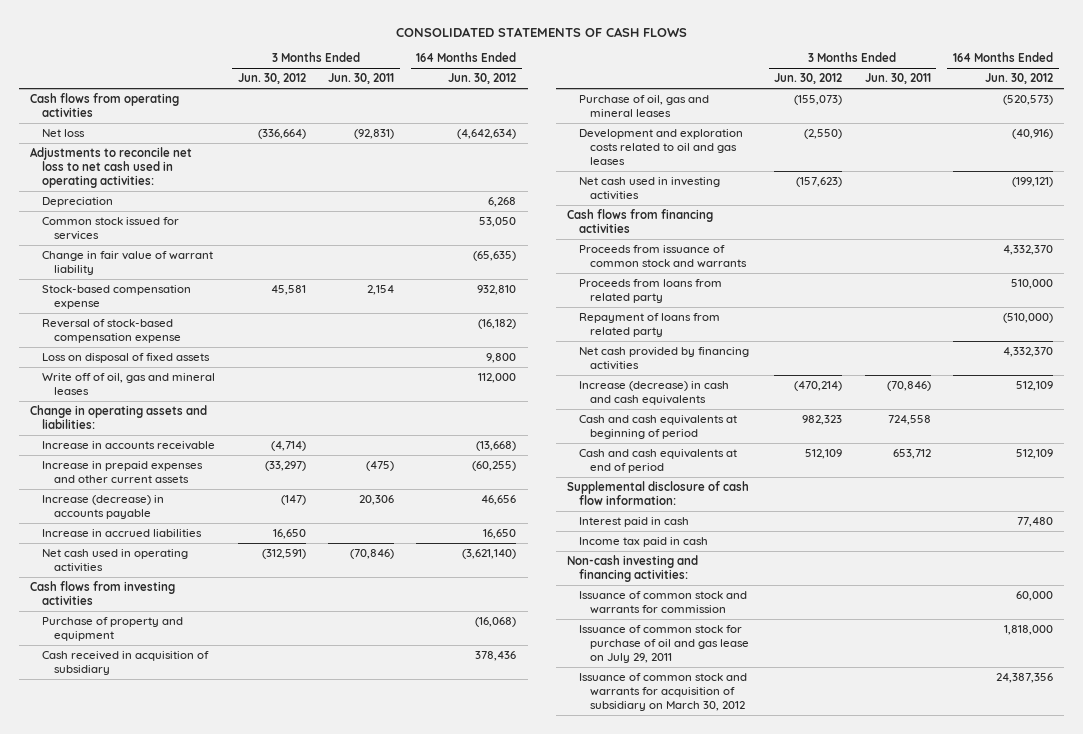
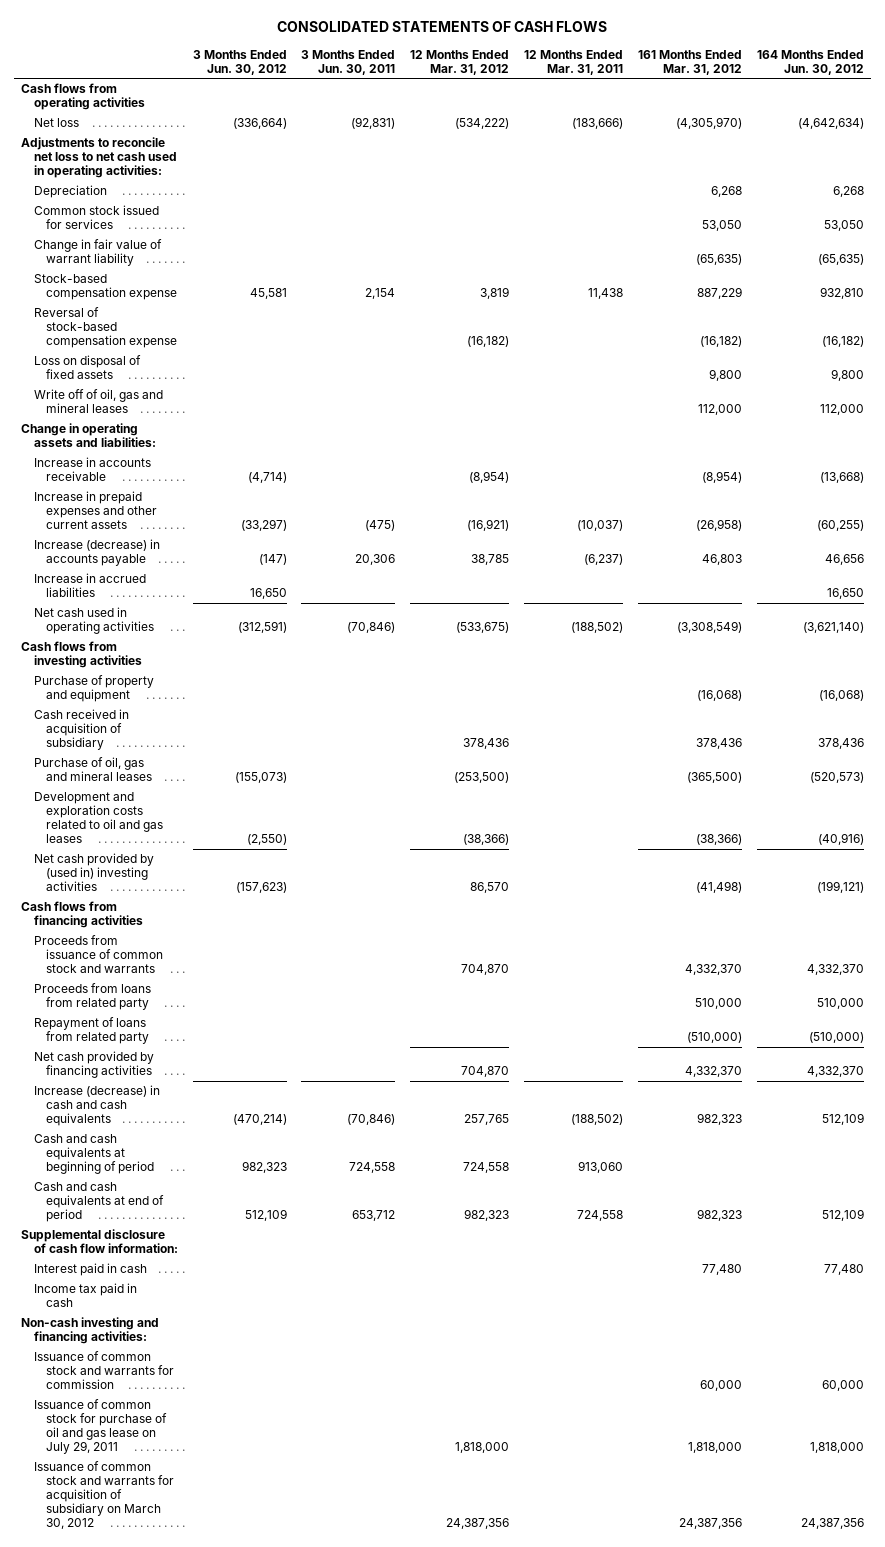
- | 3 Months Ended Jun. 30, 2012 | 3 Months Ended Jun. 30, 2011 | 164 Months Ended Jun. 30, 2012
+ | 3 Months Ended Jun. 30, 2012 | 3 Months Ended Jun. 30, 2011 | 12 Months Ended Mar. 31, 2012 | 12 Months Ended Mar. 31, 2011 | 161 Months Ended Mar. 31, 2012 | 164 Months Ended Jun. 30, 2012
- Net cash used in investing activities | (157,623) | | (199,121)
+ Net cash provided by (used in) investing activities | (157,623) | | 86,570 | | (41,498) | (199,121)

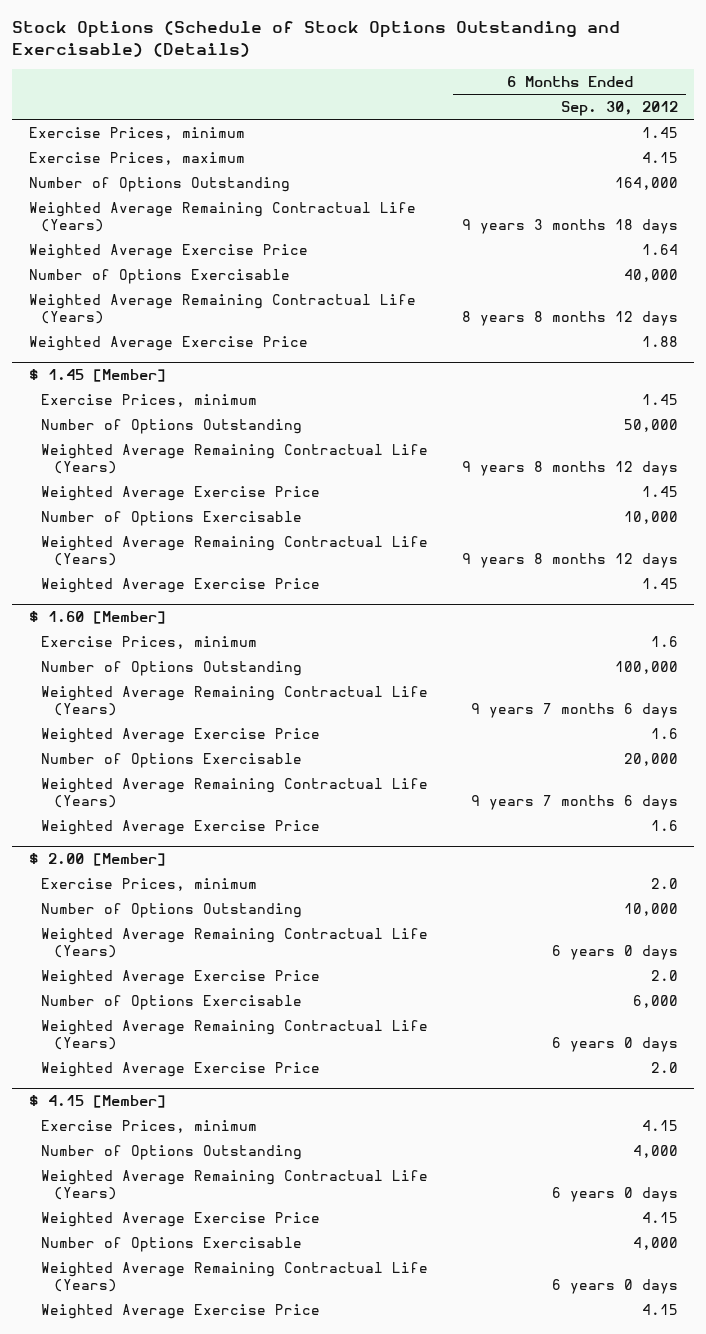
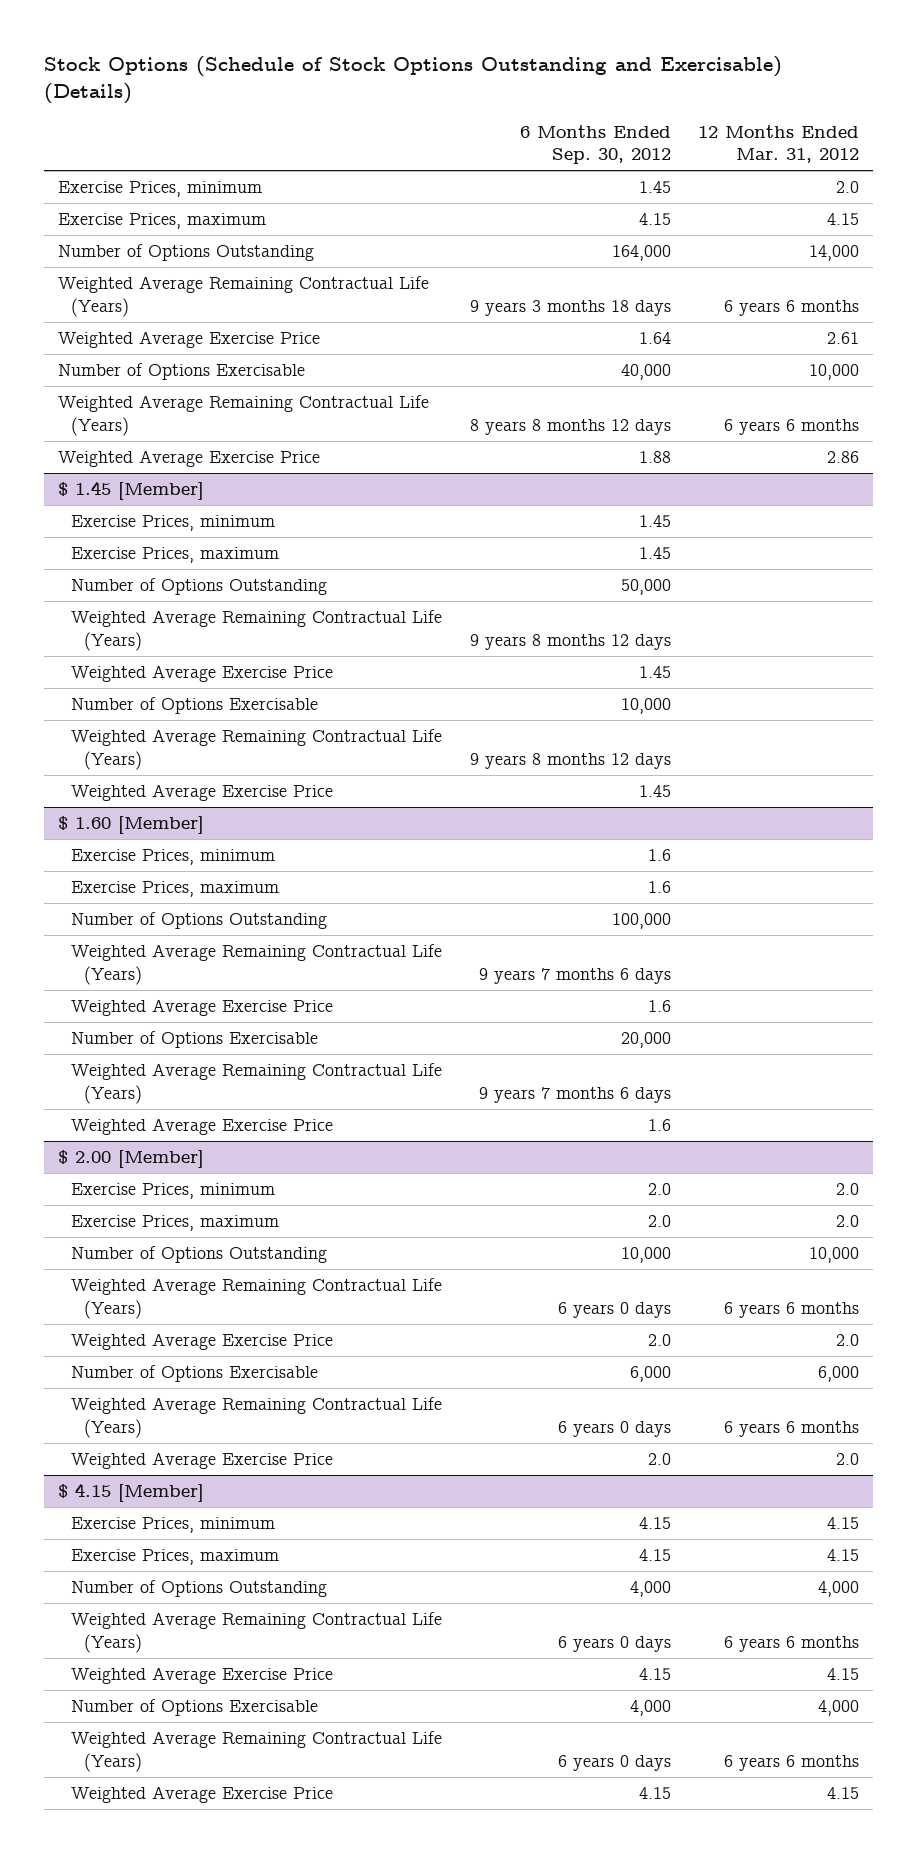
- | 6 Months Ended Sep. 30, 2012
+ | 6 Months Ended Sep. 30, 2012 | 12 Months Ended Mar. 31, 2012
@ $ 1.45 [Member]
+ Exercise Prices, maximum | 1.45 |
@ $ 1.60 [Member]
+ Exercise Prices, maximum | 1.6 |
@ $ 2.00 [Member]
+ Exercise Prices, maximum | 2.0 | 2.0
@ $ 4.15 [Member]
+ Exercise Prices, maximum | 4.15 | 4.15

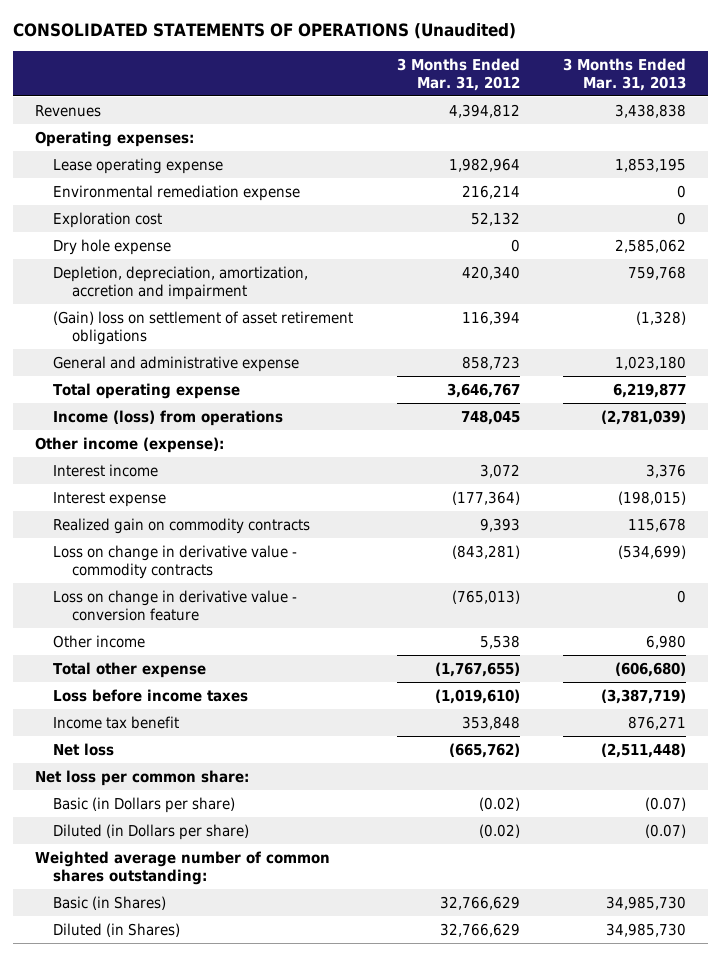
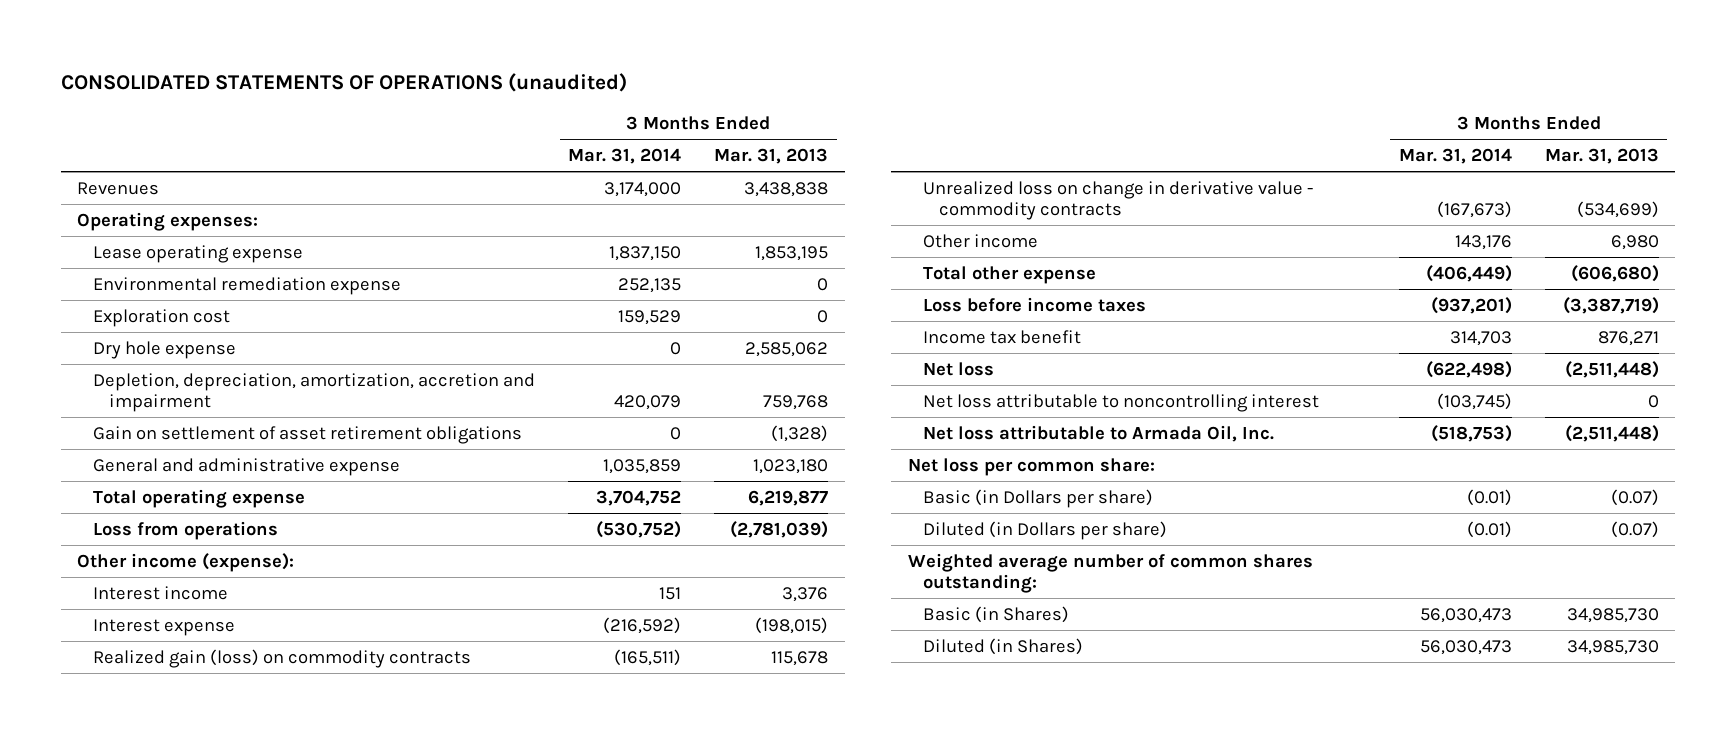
- CONSOLIDATED STATEMENTS OF OPERATIONS (Unaudited)
+ CONSOLIDATED STATEMENTS OF OPERATIONS (unaudited)
- | 3 Months Ended Mar. 31, 2012 | 3 Months Ended Mar. 31, 2013
+ | 3 Months Ended Mar. 31, 2014 | 3 Months Ended Mar. 31, 2013
- (Gain) loss on settlement of asset retirement obligations | 116,394 | (1,328)
+ Gain on settlement of asset retirement obligations | 0 | (1,328)
- Income (loss) from operations | 748,045 | (2,781,039)
+ Loss from operations | (530,752) | (2,781,039)
- Realized gain on commodity contracts | 9,393 | 115,678
- Loss on change in derivative value - commodity contracts | (843,281) | (534,699)
- Loss on change in derivative value - conversion feature | (765,013) | 0
+ Realized gain (loss) on commodity contracts | (165,511) | 115,678
+ Unrealized loss on change in derivative value - commodity contracts | (167,673) | (534,699)
+ Net loss attributable to noncontrolling interest | (103,745) | 0
+ Net loss attributable to Armada Oil, Inc. | (518,753) | (2,511,448)

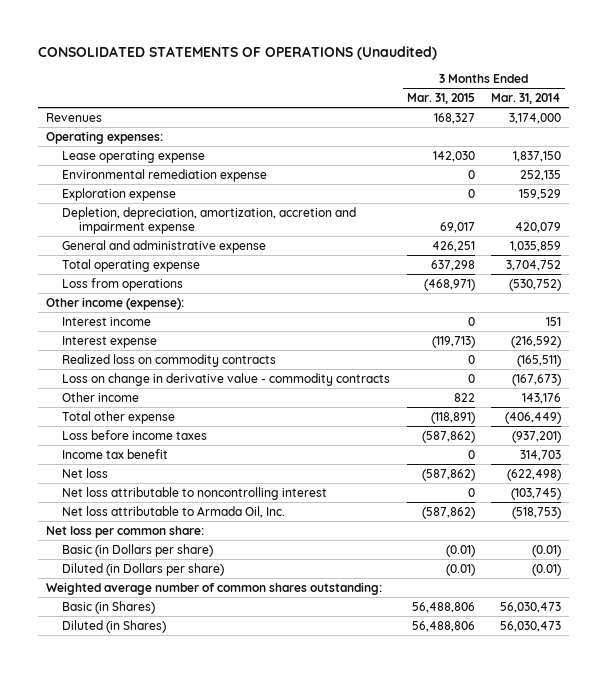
- CONSOLIDATED STATEMENTS OF OPERATIONS (unaudited)
+ CONSOLIDATED STATEMENTS OF OPERATIONS (Unaudited)
- | 3 Months Ended Mar. 31, 2014 | 3 Months Ended Mar. 31, 2013
+ | 3 Months Ended Mar. 31, 2015 | 3 Months Ended Mar. 31, 2014
- Exploration cost | 159,529 | 0
- Dry hole expense | 0 | 2,585,062
- Depletion, depreciation, amortization, accretion and impairment | 420,079 | 759,768
- Gain on settlement of asset retirement obligations | 0 | (1,328)
+ Exploration expense | 0 | 159,529
+ Depletion, depreciation, amortization, accretion and impairment expense | 69,017 | 420,079
- Realized gain (loss) on commodity contracts | (165,511) | 115,678
- Unrealized loss on change in derivative value - commodity contracts | (167,673) | (534,699)
+ Realized loss on commodity contracts | 0 | (165,511)
+ Loss on change in derivative value - commodity contracts | 0 | (167,673)

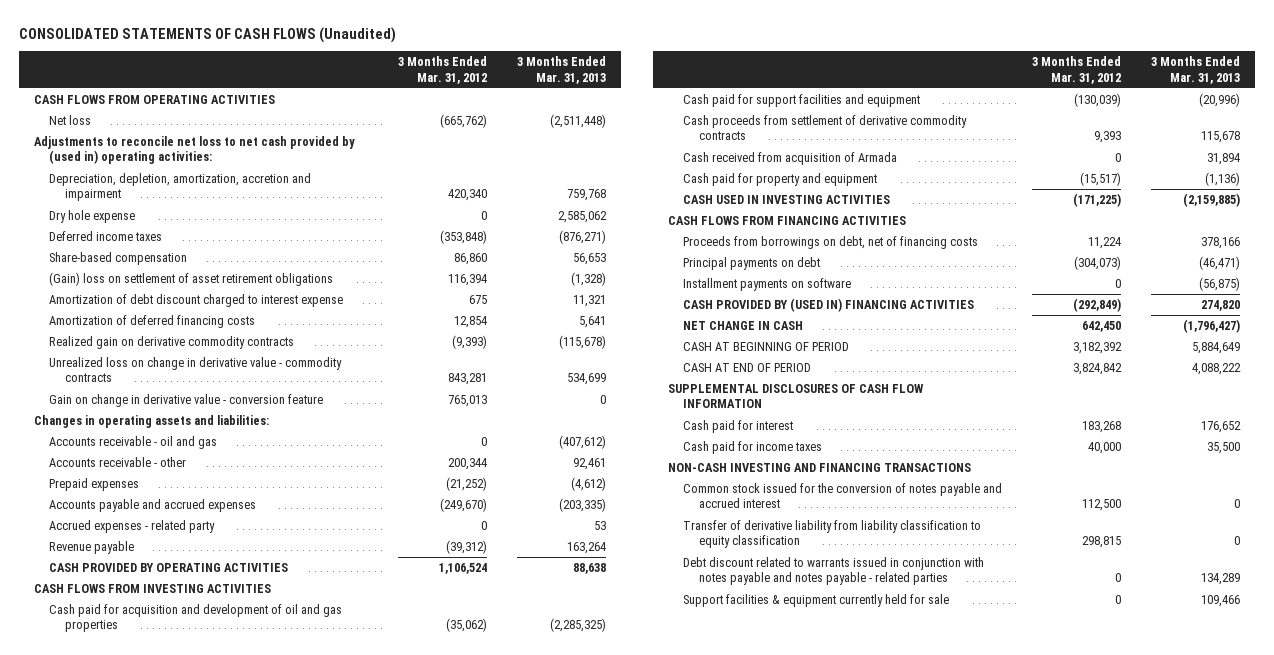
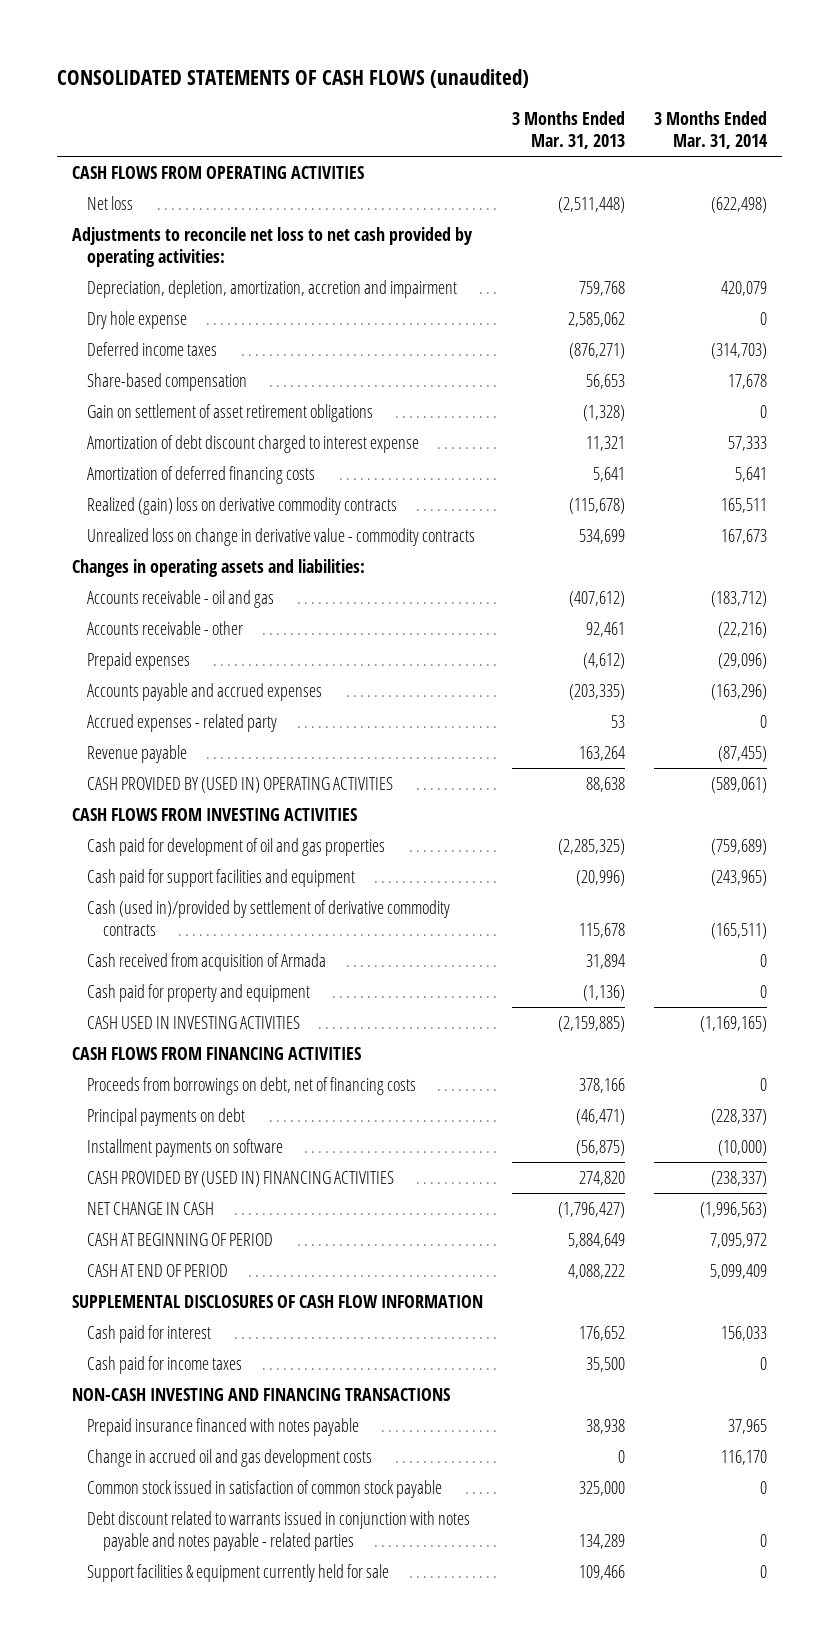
- CONSOLIDATED STATEMENTS OF CASH FLOWS (Unaudited)
+ CONSOLIDATED STATEMENTS OF CASH FLOWS (unaudited)
- | 3 Months Ended Mar. 31, 2012 | 3 Months Ended Mar. 31, 2013
+ | 3 Months Ended Mar. 31, 2013 | 3 Months Ended Mar. 31, 2014
- Adjustments to reconcile net loss to net cash provided by (used in) operating activities:
+ Adjustments to reconcile net loss to net cash provided by operating activities:
- (Gain) loss on settlement of asset retirement obligations | 116,394 | (1,328)
+ Gain on settlement of asset retirement obligations | (1,328) | 0
- Realized gain on derivative commodity contracts | (9,393) | (115,678)
+ Realized (gain) loss on derivative commodity contracts | (115,678) | 165,511
- Gain on change in derivative value - conversion feature | 765,013 | 0
- CASH PROVIDED BY OPERATING ACTIVITIES | 1,106,524 | 88,638
+ CASH PROVIDED BY (USED IN) OPERATING ACTIVITIES | 88,638 | (589,061)
- Cash paid for acquisition and development of oil and gas properties | (35,062) | (2,285,325)
+ Cash paid for development of oil and gas properties | (2,285,325) | (759,689)
- Cash proceeds from settlement of derivative commodity contracts | 9,393 | 115,678
+ Cash (used in)/provided by settlement of derivative commodity contracts | 115,678 | (165,511)
- Common stock issued for the conversion of notes payable and accrued interest | 112,500 | 0
- Transfer of derivative liability from liability classification to equity classification | 298,815 | 0
+ Prepaid insurance financed with notes payable | 38,938 | 37,965
+ Change in accrued oil and gas development costs | 0 | 116,170
+ Common stock issued in satisfaction of common stock payable | 325,000 | 0

